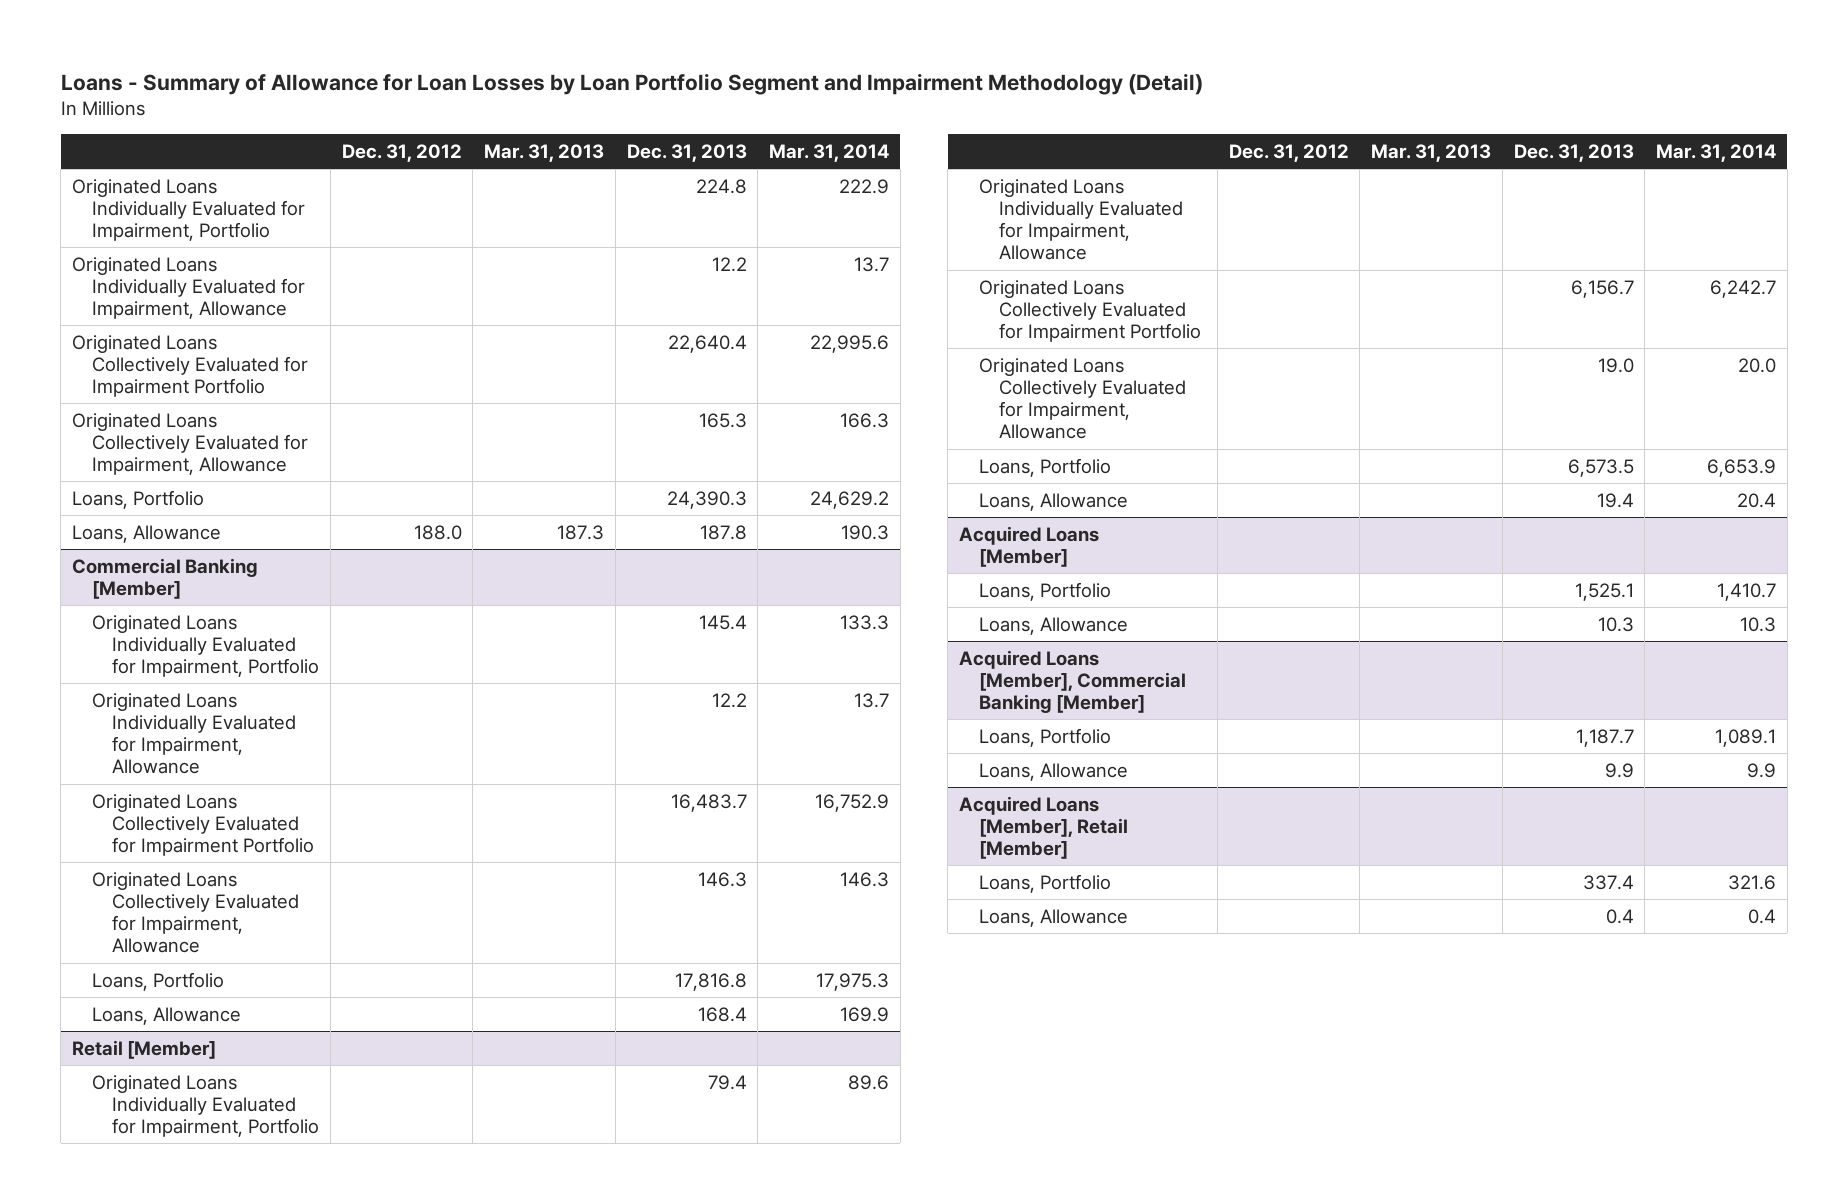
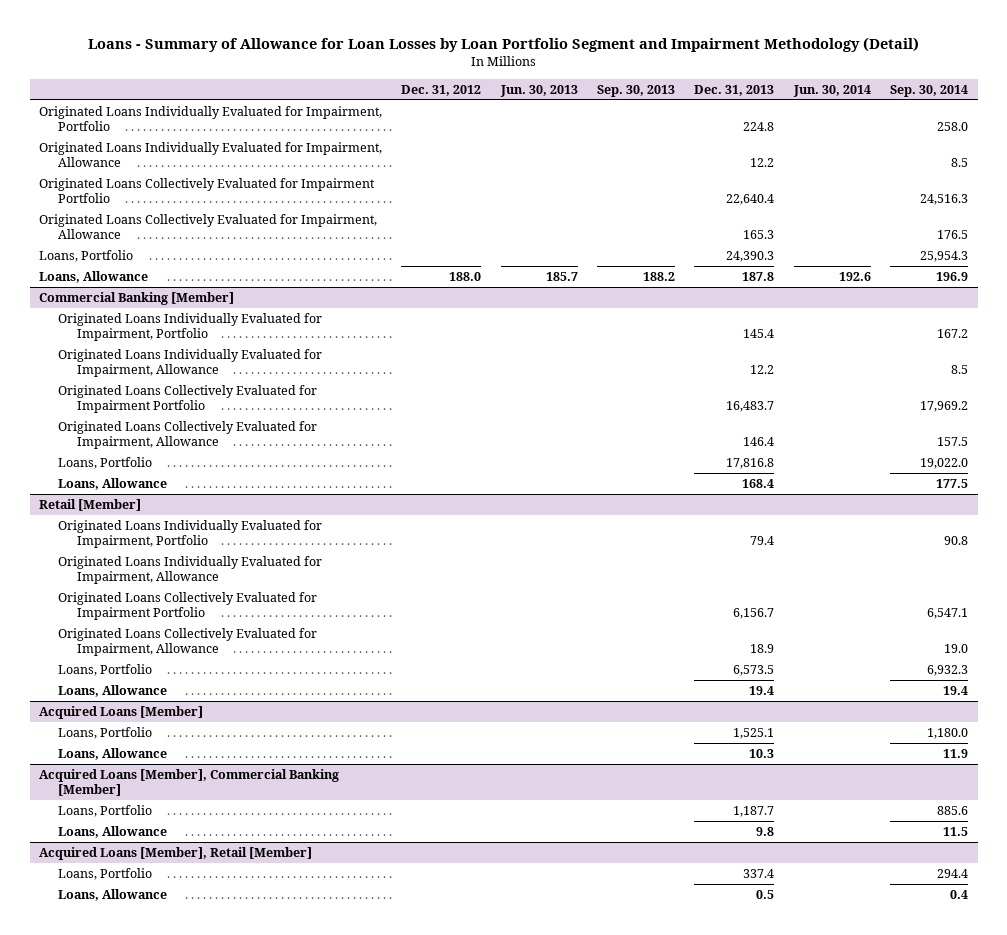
- | Dec. 31, 2012 | Mar. 31, 2013 | Dec. 31, 2013 | Mar. 31, 2014
+ | Dec. 31, 2012 | Jun. 30, 2013 | Sep. 30, 2013 | Dec. 31, 2013 | Jun. 30, 2014 | Sep. 30, 2014
@ Commercial Banking [Member]
- Originated Loans Collectively Evaluated for Impairment, Allowance | | | 146.3 | 146.3
+ Originated Loans Collectively Evaluated for Impairment, Allowance | | | | 146.4 | | 157.5
@ Retail [Member]
- Originated Loans Collectively Evaluated for Impairment, Allowance | | | 19.0 | 20.0
+ Originated Loans Collectively Evaluated for Impairment, Allowance | | | | 18.9 | | 19.0
@ Acquired Loans [Member], Commercial Banking [Member]
- Loans, Allowance | | | 9.9 | 9.9
+ Loans, Allowance | | | | 9.8 | | 11.5
@ Acquired Loans [Member], Retail [Member]
- Loans, Allowance | | | 0.4 | 0.4
+ Loans, Allowance | | | | 0.5 | | 0.4

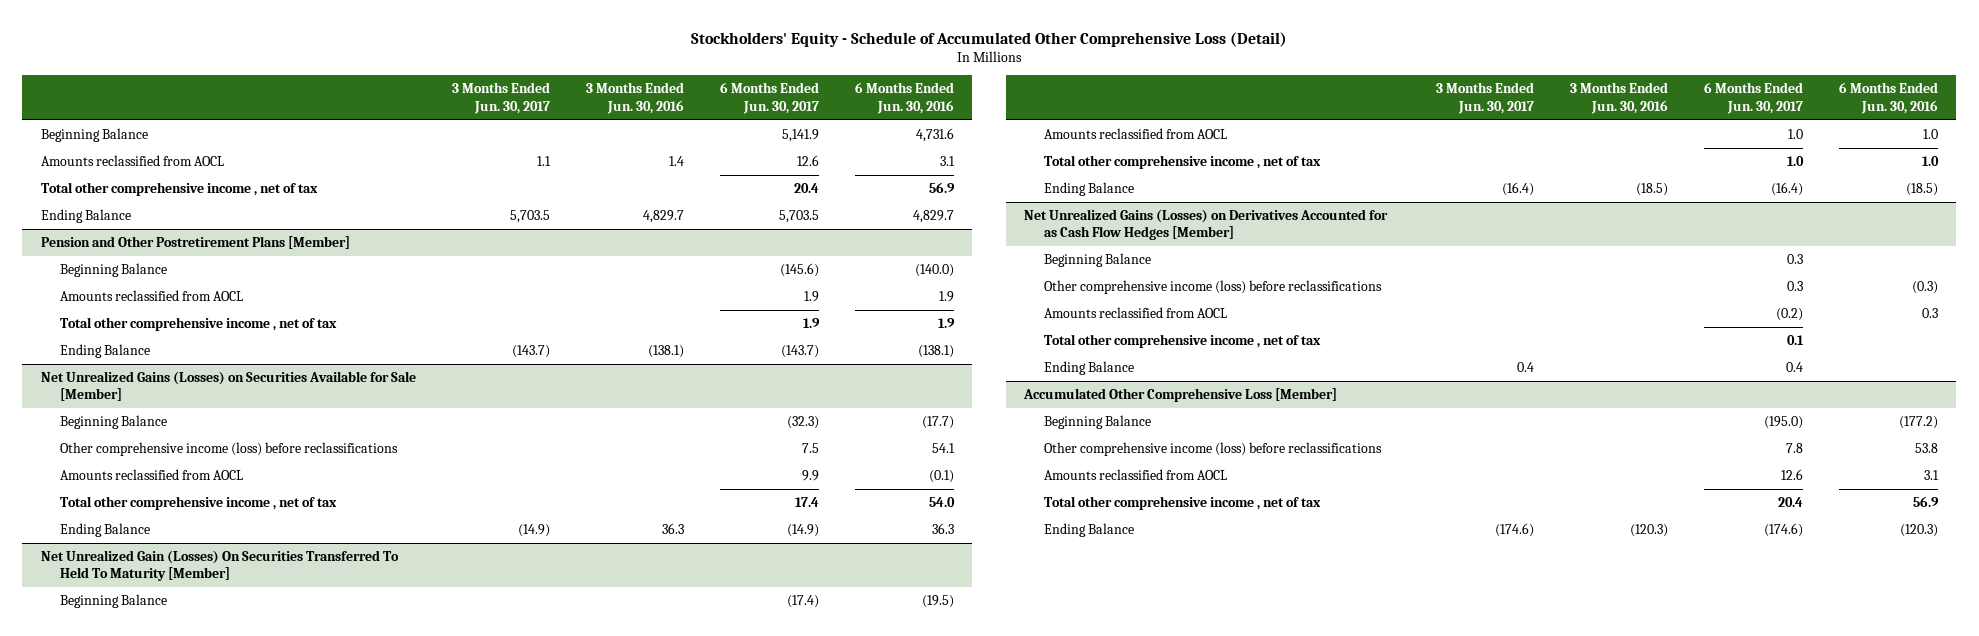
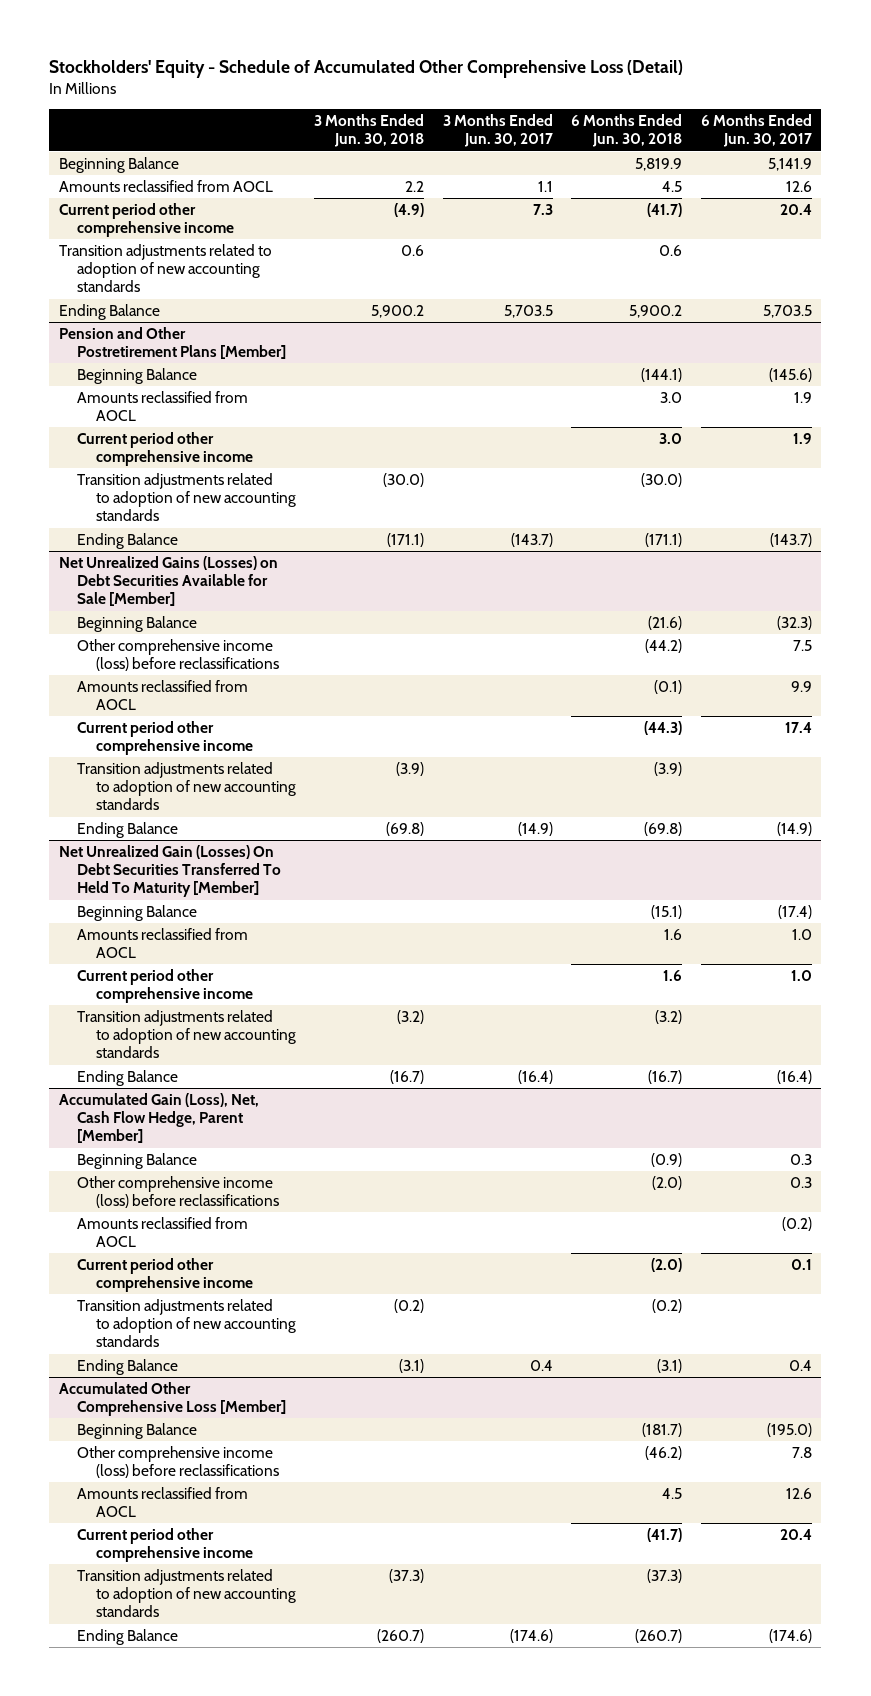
- | 3 Months Ended Jun. 30, 2017 | 3 Months Ended Jun. 30, 2016 | 6 Months Ended Jun. 30, 2017 | 6 Months Ended Jun. 30, 2016
+ | 3 Months Ended Jun. 30, 2018 | 3 Months Ended Jun. 30, 2017 | 6 Months Ended Jun. 30, 2018 | 6 Months Ended Jun. 30, 2017
- Total other comprehensive income , net of tax | | | 20.4 | 56.9
+ Current period other comprehensive income | (4.9) | 7.3 | (41.7) | 20.4
+ Transition adjustments related to adoption of new accounting standards | 0.6 | | 0.6 |
@ Pension and Other Postretirement Plans [Member]
- Total other comprehensive income , net of tax | | | 1.9 | 1.9
+ Current period other comprehensive income | | | 3.0 | 1.9
+ Transition adjustments related to adoption of new accounting standards | (30.0) | | (30.0) |
- Net Unrealized Gains (Losses) on Securities Available for Sale [Member]
+ Net Unrealized Gains (Losses) on Debt Securities Available for Sale [Member]
- Total other comprehensive income , net of tax | | | 17.4 | 54.0
+ Current period other comprehensive income | | | (44.3) | 17.4
+ Transition adjustments related to adoption of new accounting standards | (3.9) | | (3.9) |
- Net Unrealized Gain (Losses) On Securities Transferred To Held To Maturity [Member]
+ Net Unrealized Gain (Losses) On Debt Securities Transferred To Held To Maturity [Member]
- Total other comprehensive income , net of tax | | | 1.0 | 1.0
+ Current period other comprehensive income | | | 1.6 | 1.0
+ Transition adjustments related to adoption of new accounting standards | (3.2) | | (3.2) |
- Net Unrealized Gains (Losses) on Derivatives Accounted for as Cash Flow Hedges [Member]
+ Accumulated Gain (Loss), Net, Cash Flow Hedge, Parent [Member]
- Total other comprehensive income , net of tax | | | 0.1 |
+ Current period other comprehensive income | | | (2.0) | 0.1
+ Transition adjustments related to adoption of new accounting standards | (0.2) | | (0.2) |
@ Accumulated Other Comprehensive Loss [Member]
- Total other comprehensive income , net of tax | | | 20.4 | 56.9
+ Current period other comprehensive income | | | (41.7) | 20.4
+ Transition adjustments related to adoption of new accounting standards | (37.3) | | (37.3) |

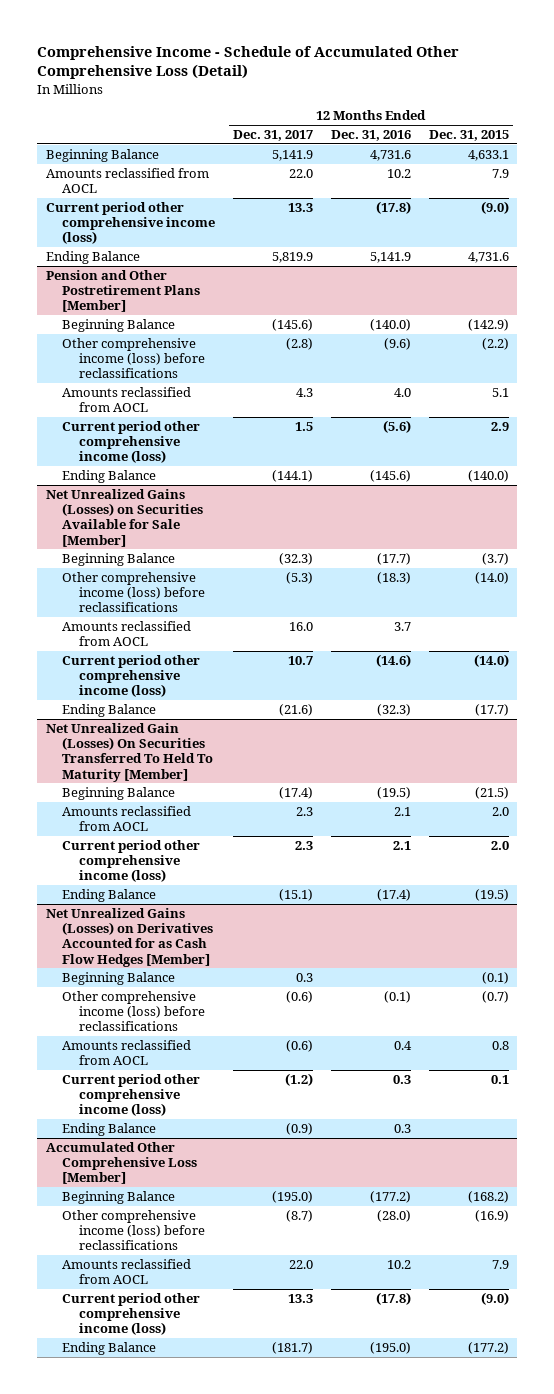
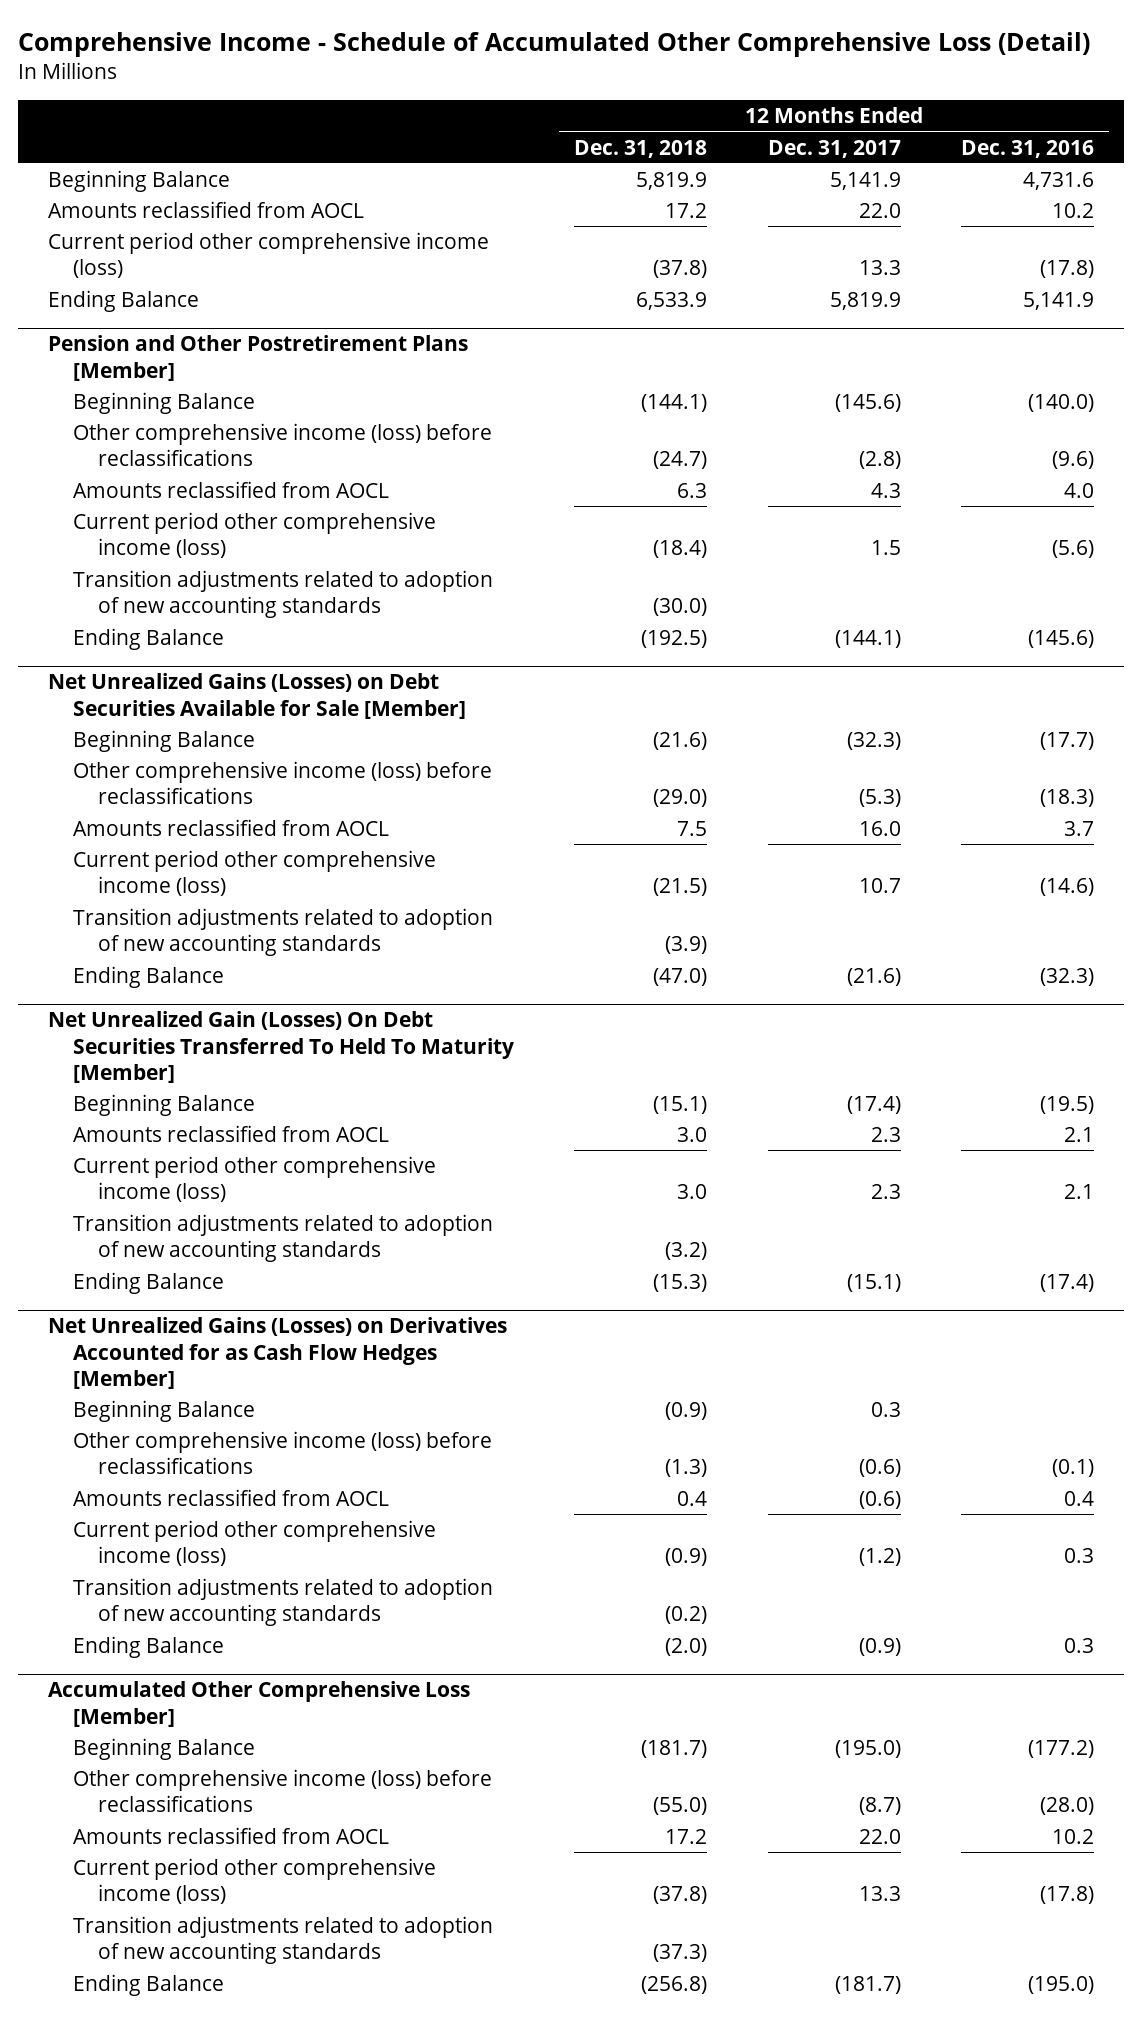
- | 12 Months Ended Dec. 31, 2017 | 12 Months Ended Dec. 31, 2016 | 12 Months Ended Dec. 31, 2015
+ | 12 Months Ended Dec. 31, 2018 | 12 Months Ended Dec. 31, 2017 | 12 Months Ended Dec. 31, 2016
@ Pension and Other Postretirement Plans [Member]
+ Transition adjustments related to adoption of new accounting standards | (30.0) | |
- Net Unrealized Gains (Losses) on Securities Available for Sale [Member]
+ Net Unrealized Gains (Losses) on Debt Securities Available for Sale [Member]
+ Transition adjustments related to adoption of new accounting standards | (3.9) | |
- Net Unrealized Gain (Losses) On Securities Transferred To Held To Maturity [Member]
+ Net Unrealized Gain (Losses) On Debt Securities Transferred To Held To Maturity [Member]
+ Transition adjustments related to adoption of new accounting standards | (3.2) | |
@ Net Unrealized Gains (Losses) on Derivatives Accounted for as Cash Flow Hedges [Member]
+ Transition adjustments related to adoption of new accounting standards | (0.2) | |
@ Accumulated Other Comprehensive Loss [Member]
+ Transition adjustments related to adoption of new accounting standards | (37.3) | |

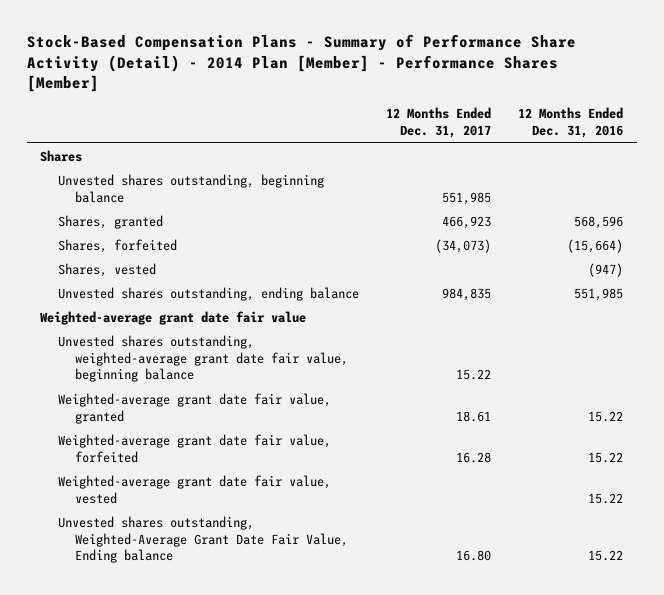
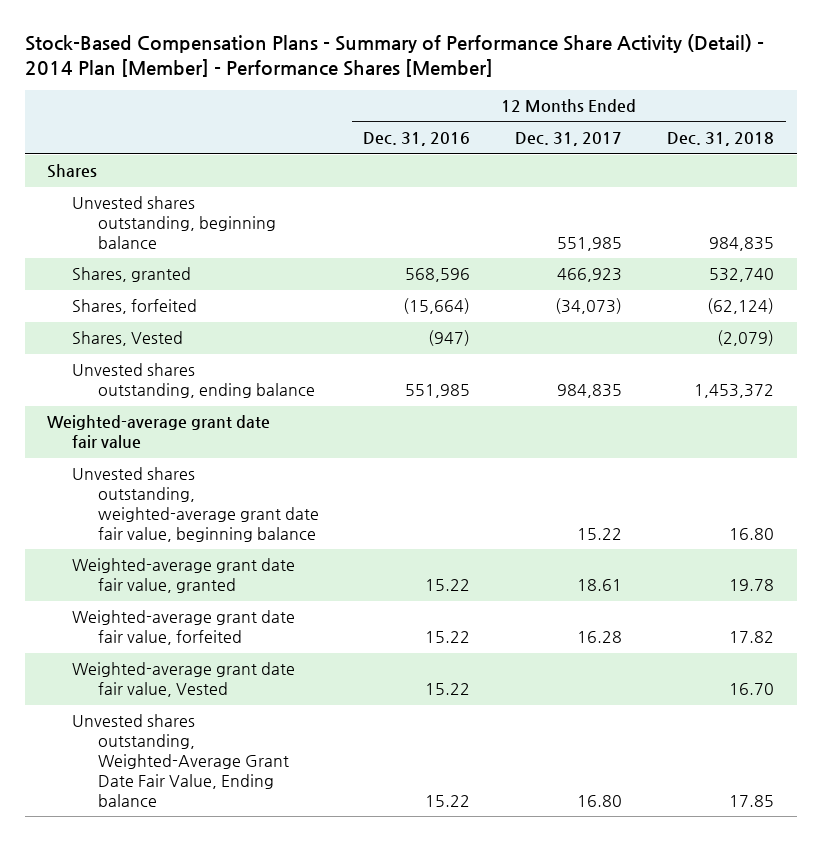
- | 12 Months Ended Dec. 31, 2017 | 12 Months Ended Dec. 31, 2016
+ | 12 Months Ended Dec. 31, 2016 | 12 Months Ended Dec. 31, 2017 | 12 Months Ended Dec. 31, 2018
- Shares, vested | | (947)
+ Shares, Vested | (947) | | (2,079)
- Weighted-average grant date fair value, vested | | 15.22
+ Weighted-average grant date fair value, Vested | 15.22 | | 16.70

